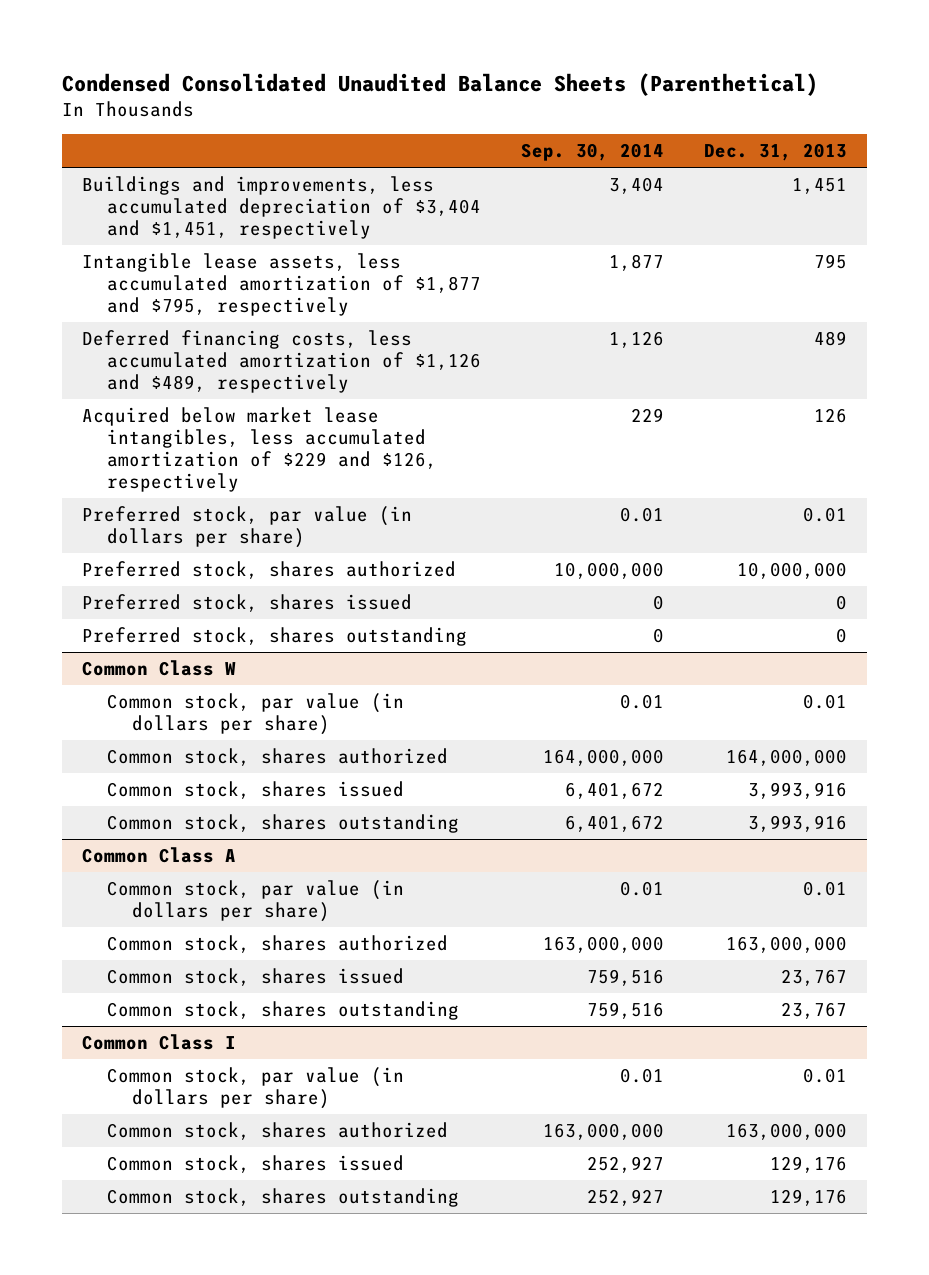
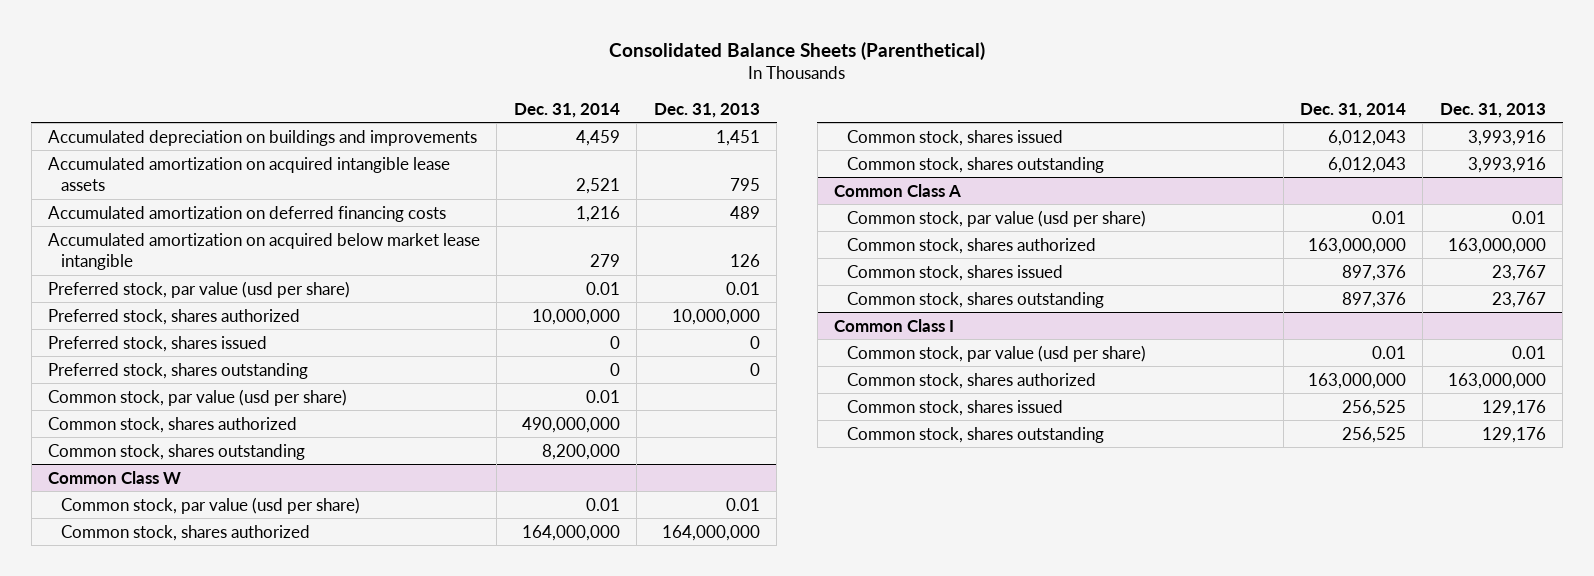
- Condensed Consolidated Unaudited Balance Sheets (Parenthetical)
+ Consolidated Balance Sheets (Parenthetical)
- | Sep. 30, 2014 | Dec. 31, 2013
+ | Dec. 31, 2014 | Dec. 31, 2013
- Buildings and improvements, less accumulated depreciation of $3,404 and $1,451, respectively | 3,404 | 1,451
- Intangible lease assets, less accumulated amortization of $1,877 and $795, respectively | 1,877 | 795
- Deferred financing costs, less accumulated amortization of $1,126 and $489, respectively | 1,126 | 489
- Acquired below market lease intangibles, less accumulated amortization of $229 and $126, respectively | 229 | 126
- Preferred stock, par value (in dollars per share) | 0.01 | 0.01
+ Accumulated depreciation on buildings and improvements | 4,459 | 1,451
+ Accumulated amortization on acquired intangible lease assets | 2,521 | 795
+ Accumulated amortization on deferred financing costs | 1,216 | 489
+ Accumulated amortization on acquired below market lease intangible | 279 | 126
+ Preferred stock, par value (usd per share) | 0.01 | 0.01
+ Common stock, par value (usd per share) | 0.01 |
+ Common stock, shares authorized | 490,000,000 |
+ Common stock, shares outstanding | 8,200,000 |
@ Common Class W
- Common stock, par value (in dollars per share) | 0.01 | 0.01
+ Common stock, par value (usd per share) | 0.01 | 0.01
@ Common Class A
- Common stock, par value (in dollars per share) | 0.01 | 0.01
+ Common stock, par value (usd per share) | 0.01 | 0.01
@ Common Class I
- Common stock, par value (in dollars per share) | 0.01 | 0.01
+ Common stock, par value (usd per share) | 0.01 | 0.01

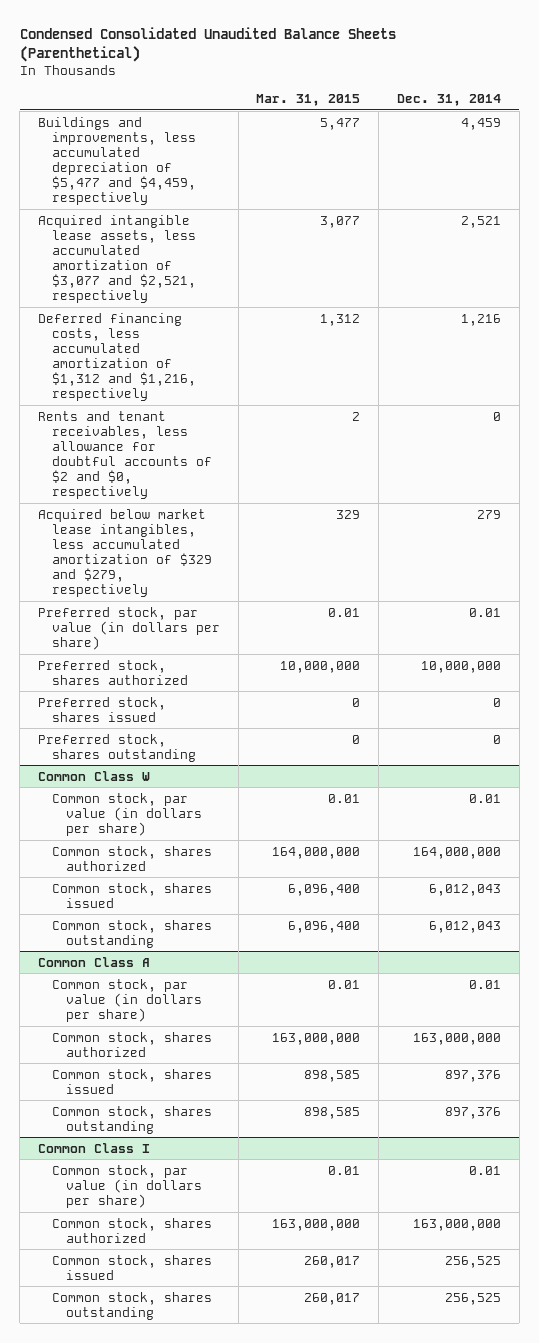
- Consolidated Balance Sheets (Parenthetical)
+ Condensed Consolidated Unaudited Balance Sheets (Parenthetical)
- | Dec. 31, 2014 | Dec. 31, 2013
+ | Mar. 31, 2015 | Dec. 31, 2014
- Accumulated depreciation on buildings and improvements | 4,459 | 1,451
- Accumulated amortization on acquired intangible lease assets | 2,521 | 795
- Accumulated amortization on deferred financing costs | 1,216 | 489
- Accumulated amortization on acquired below market lease intangible | 279 | 126
- Preferred stock, par value (usd per share) | 0.01 | 0.01
+ Buildings and improvements, less accumulated depreciation of $5,477 and $4,459, respectively | 5,477 | 4,459
+ Acquired intangible lease assets, less accumulated amortization of $3,077 and $2,521, respectively | 3,077 | 2,521
+ Deferred financing costs, less accumulated amortization of $1,312 and $1,216, respectively | 1,312 | 1,216
+ Rents and tenant receivables, less allowance for doubtful accounts of $2 and $0, respectively | 2 | 0
+ Acquired below market lease intangibles, less accumulated amortization of $329 and $279, respectively | 329 | 279
+ Preferred stock, par value (in dollars per share) | 0.01 | 0.01
- Common stock, par value (usd per share) | 0.01 |
- Common stock, shares authorized | 490,000,000 |
- Common stock, shares outstanding | 8,200,000 |
@ Common Class W
- Common stock, par value (usd per share) | 0.01 | 0.01
+ Common stock, par value (in dollars per share) | 0.01 | 0.01
@ Common Class A
- Common stock, par value (usd per share) | 0.01 | 0.01
+ Common stock, par value (in dollars per share) | 0.01 | 0.01
@ Common Class I
- Common stock, par value (usd per share) | 0.01 | 0.01
+ Common stock, par value (in dollars per share) | 0.01 | 0.01

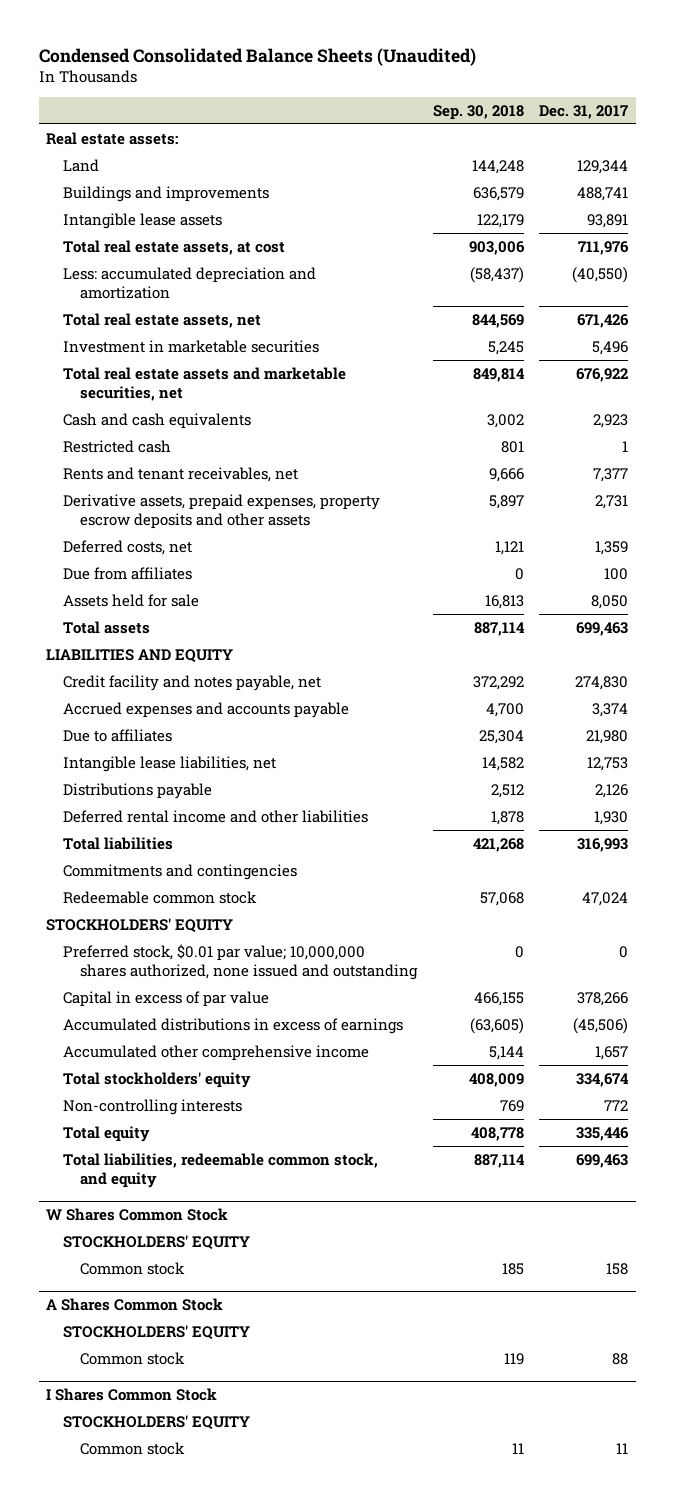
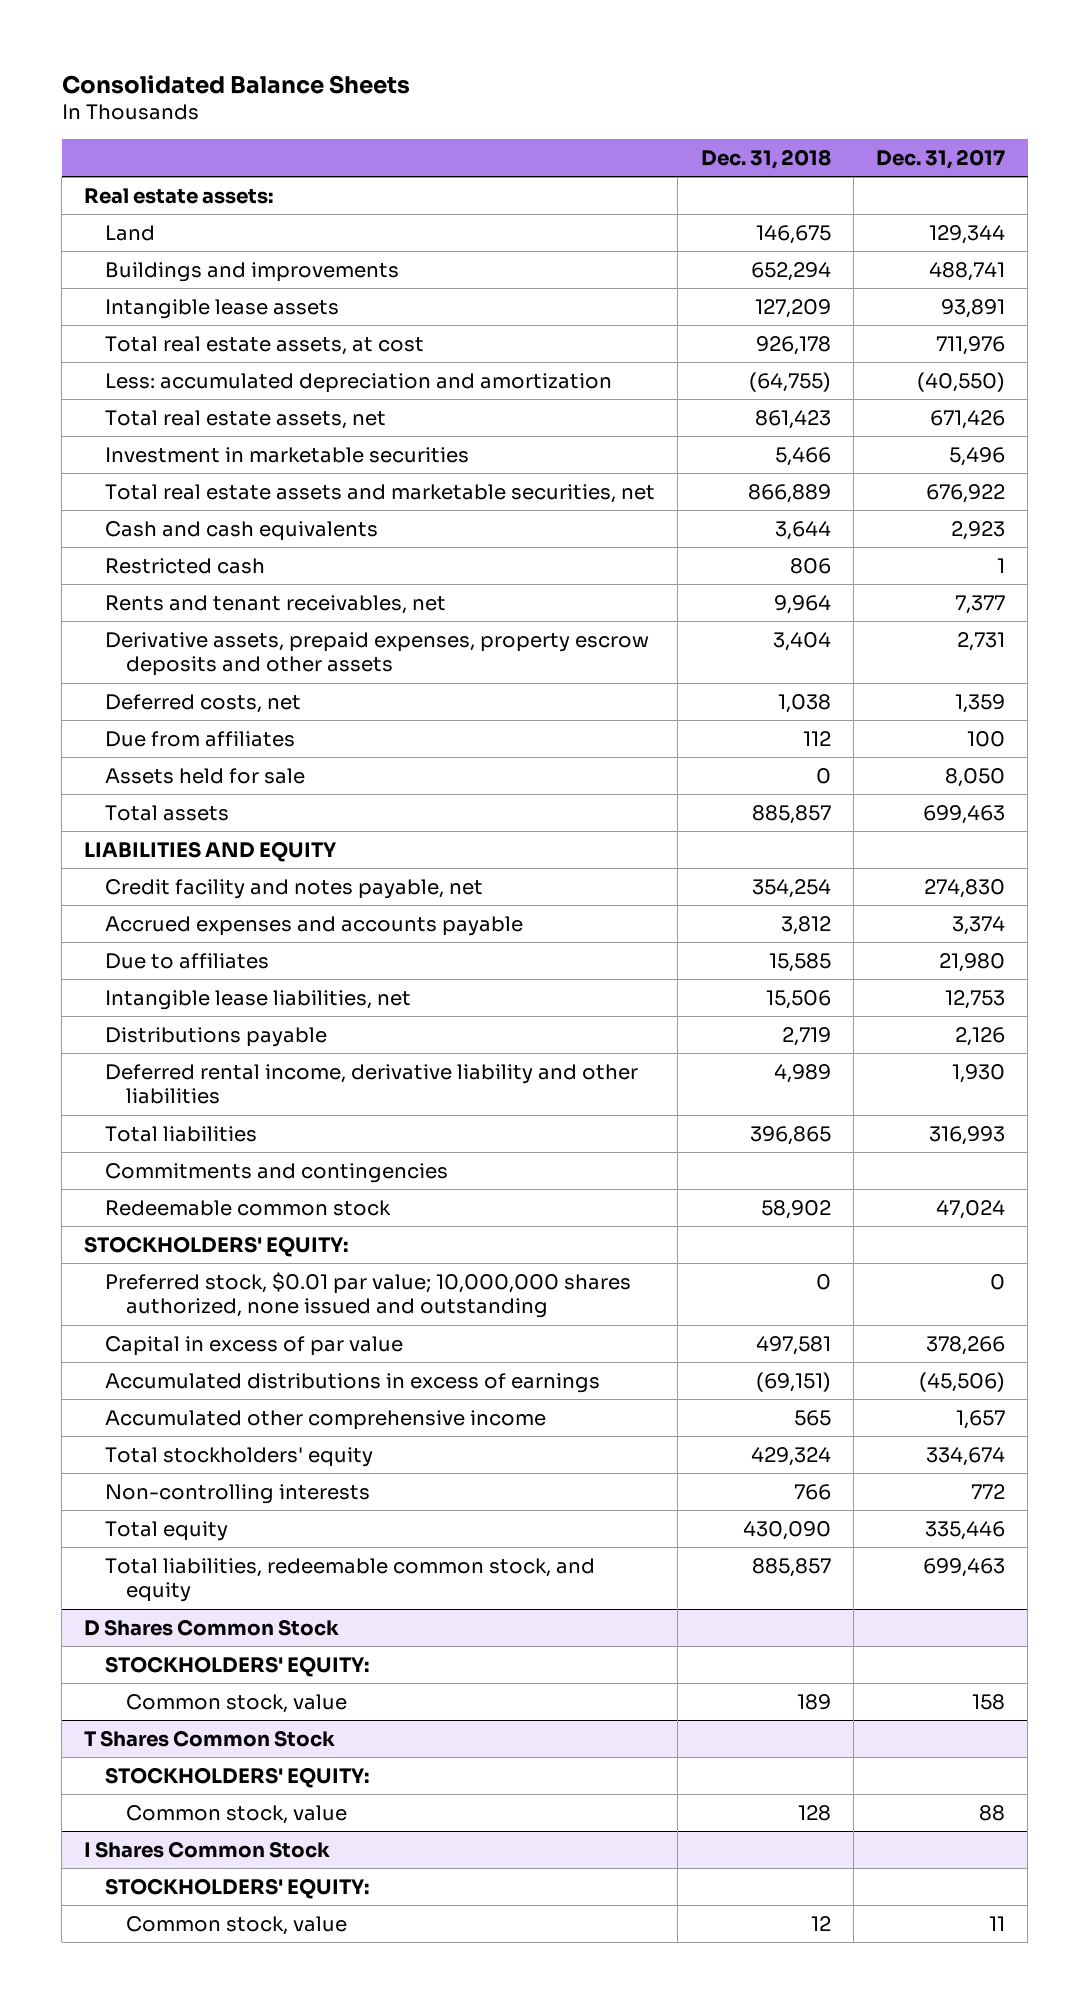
- Condensed Consolidated Balance Sheets (Unaudited)
+ Consolidated Balance Sheets
- | Sep. 30, 2018 | Dec. 31, 2017
+ | Dec. 31, 2018 | Dec. 31, 2017
- Deferred rental income and other liabilities | 1,878 | 1,930
+ Deferred rental income, derivative liability and other liabilities | 4,989 | 1,930
- STOCKHOLDERS' EQUITY
+ STOCKHOLDERS' EQUITY:
- W Shares Common Stock
- STOCKHOLDERS' EQUITY
- Common stock | 185 | 158
- A Shares Common Stock
- STOCKHOLDERS' EQUITY
- Common stock | 119 | 88
+ D Shares Common Stock
+ STOCKHOLDERS' EQUITY:
+ Common stock, value | 189 | 158
+ T Shares Common Stock
+ STOCKHOLDERS' EQUITY:
+ Common stock, value | 128 | 88
@ I Shares Common Stock
- STOCKHOLDERS' EQUITY
- Common stock | 11 | 11
+ STOCKHOLDERS' EQUITY:
+ Common stock, value | 12 | 11

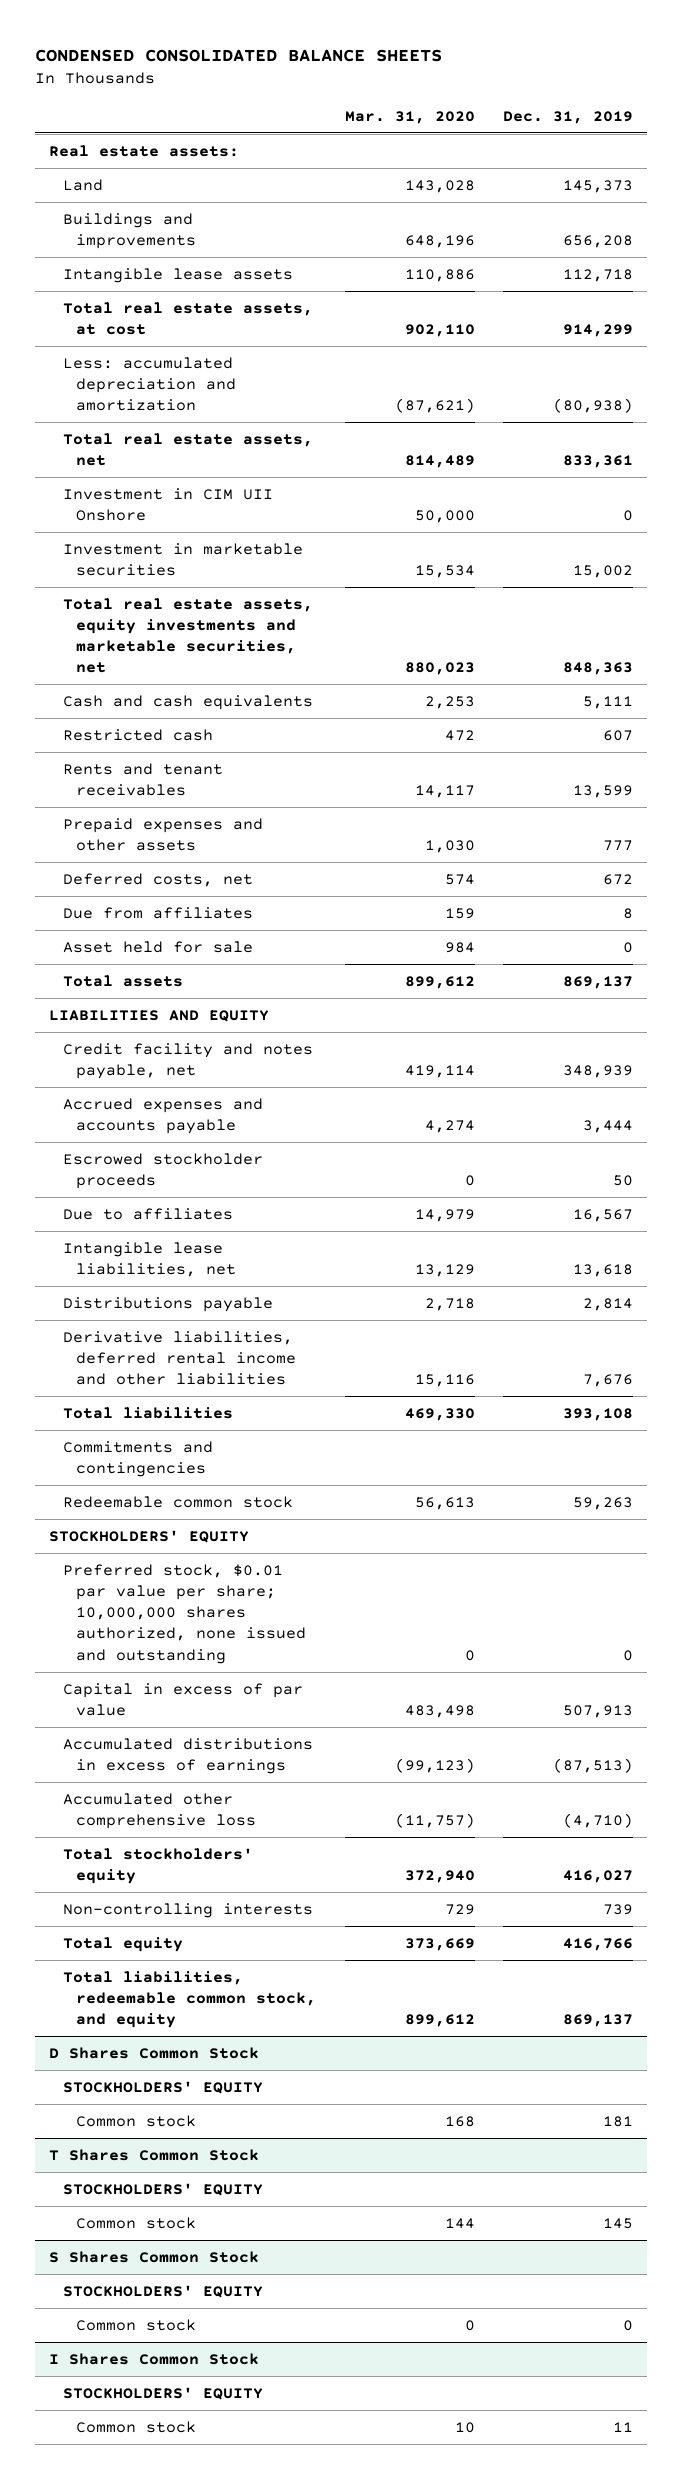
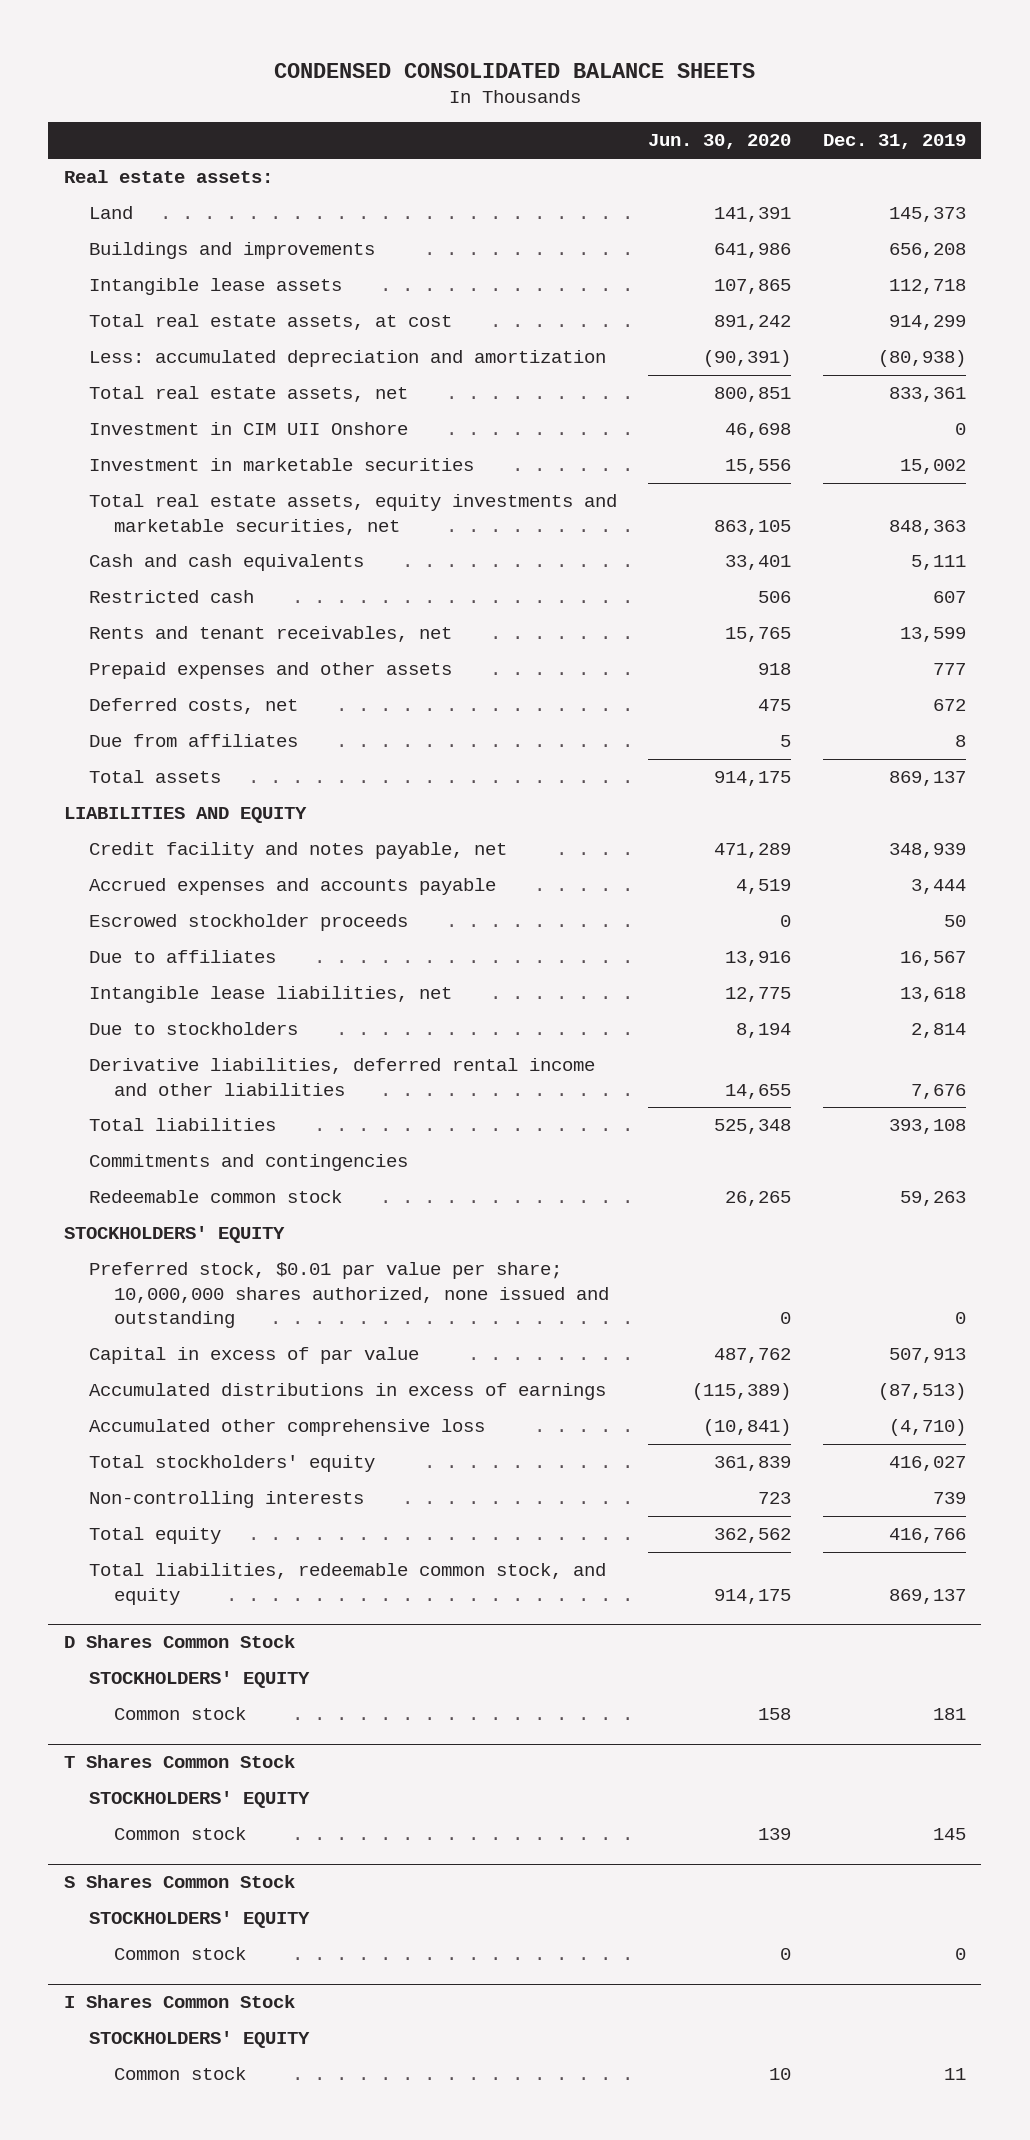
- | Mar. 31, 2020 | Dec. 31, 2019
+ | Jun. 30, 2020 | Dec. 31, 2019
- Rents and tenant receivables | 14,117 | 13,599
+ Rents and tenant receivables, net | 15,765 | 13,599
- Asset held for sale | 984 | 0
- Distributions payable | 2,718 | 2,814
+ Due to stockholders | 8,194 | 2,814

